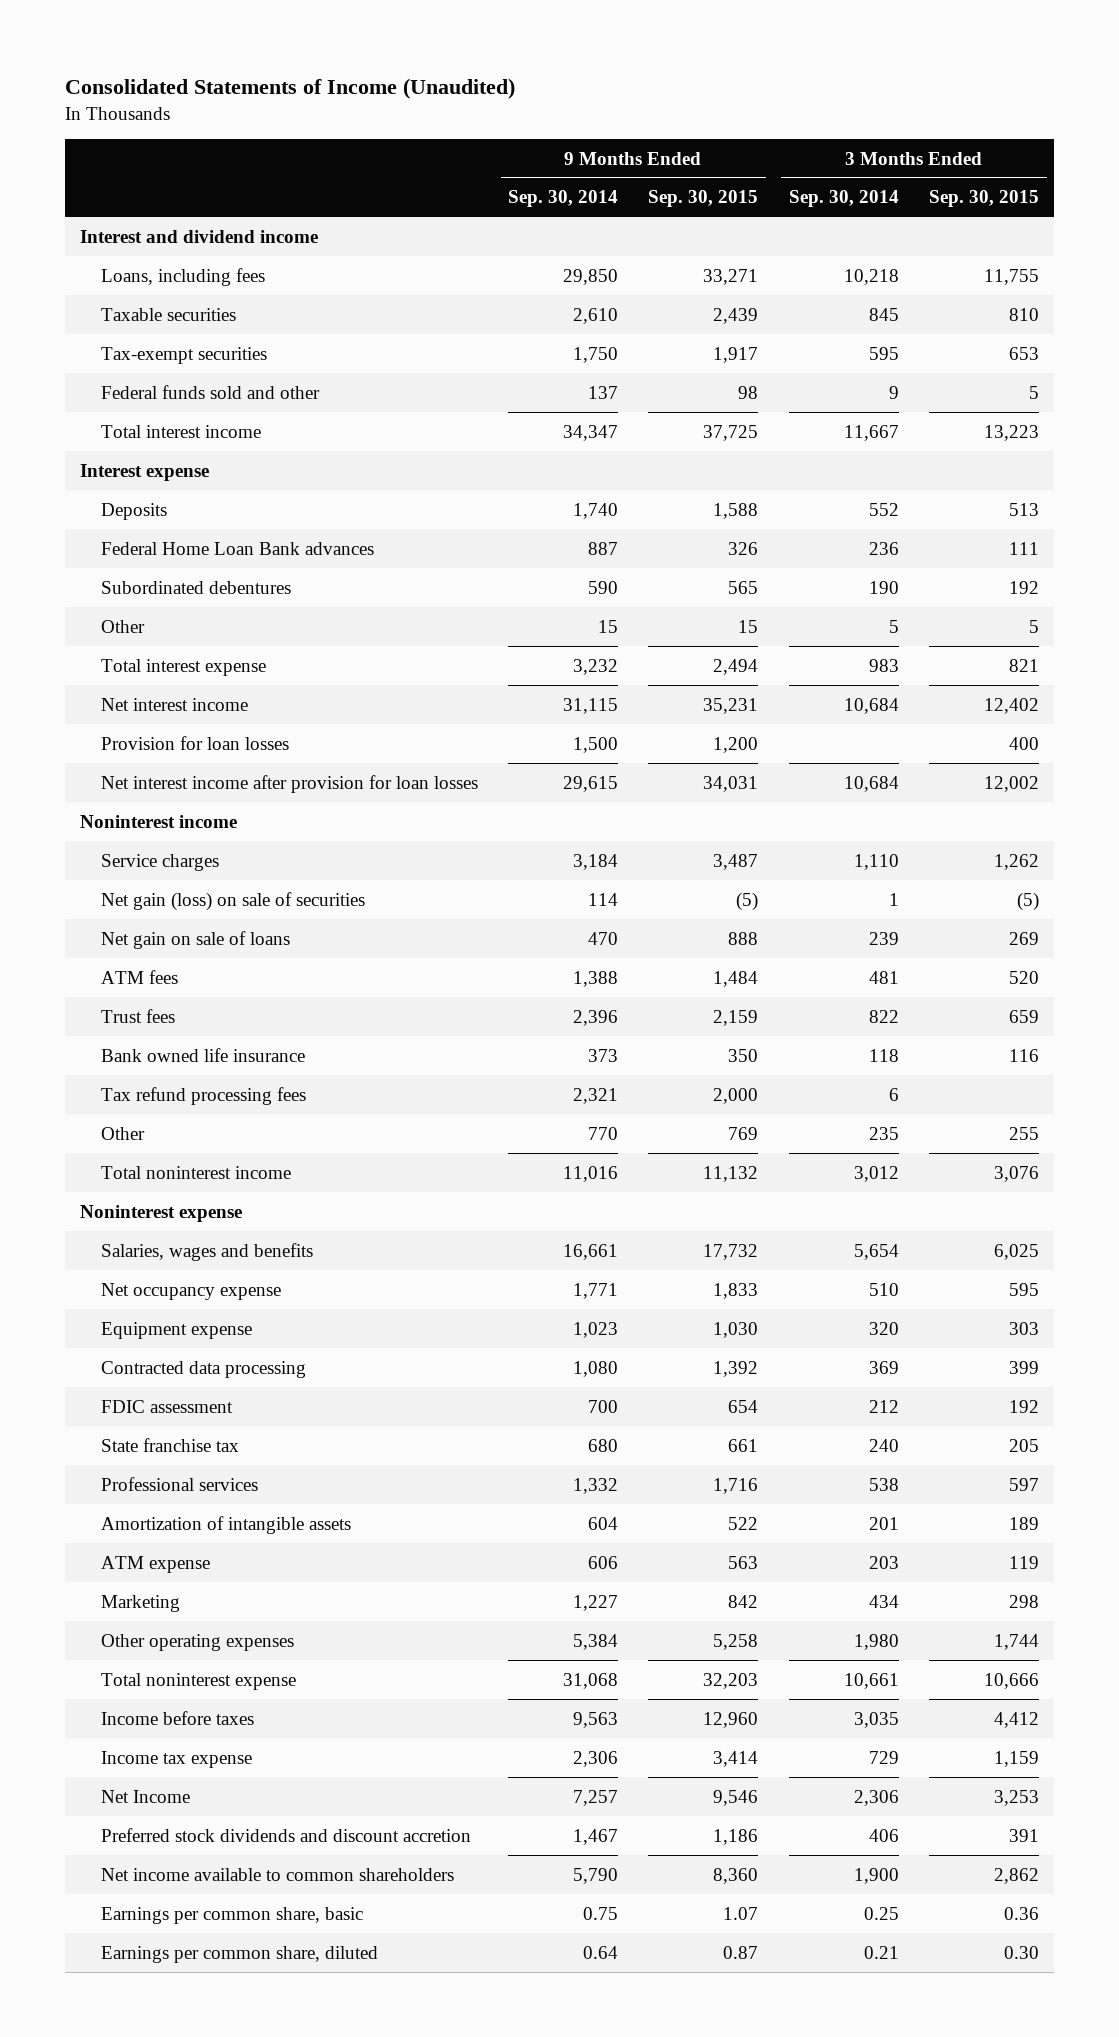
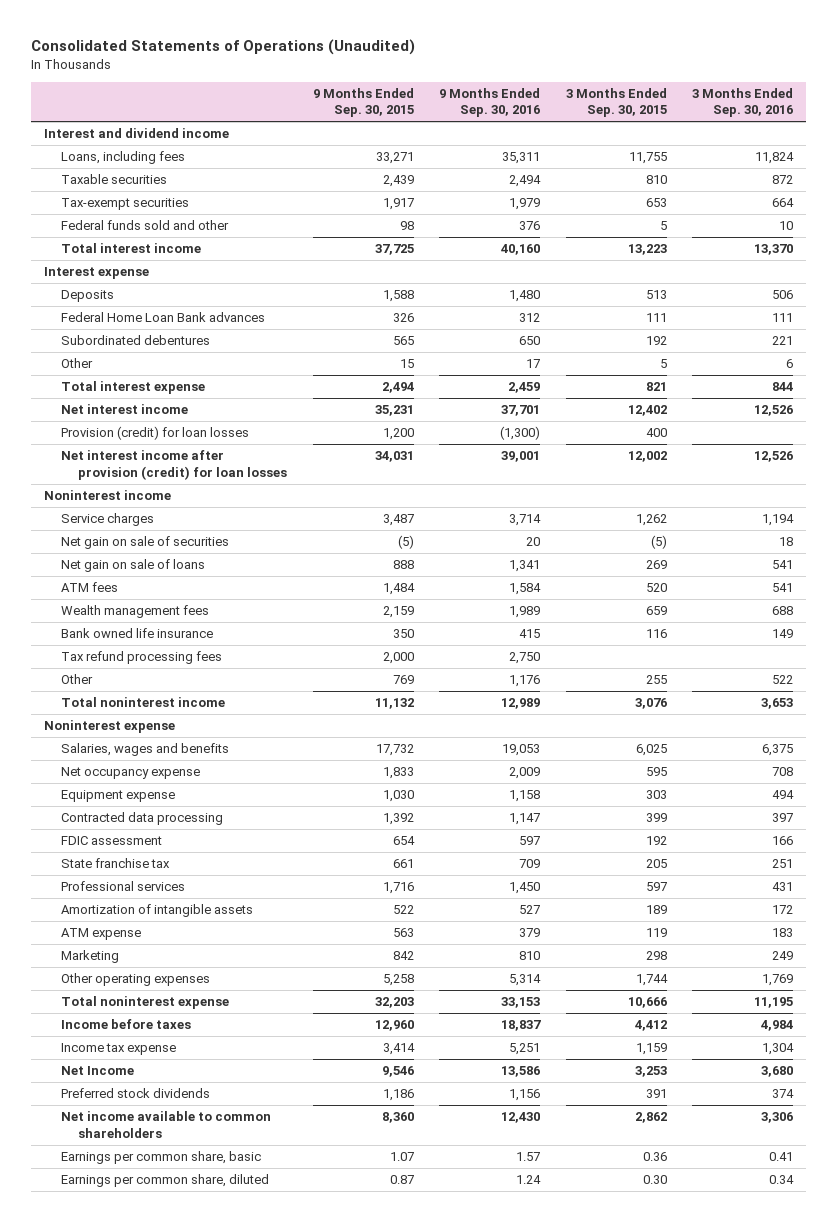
- Consolidated Statements of Income (Unaudited)
+ Consolidated Statements of Operations (Unaudited)
- | 9 Months Ended Sep. 30, 2014 | 9 Months Ended Sep. 30, 2015 | 3 Months Ended Sep. 30, 2014 | 3 Months Ended Sep. 30, 2015
+ | 9 Months Ended Sep. 30, 2015 | 9 Months Ended Sep. 30, 2016 | 3 Months Ended Sep. 30, 2015 | 3 Months Ended Sep. 30, 2016
- Provision for loan losses | 1,500 | 1,200 | | 400
- Net interest income after provision for loan losses | 29,615 | 34,031 | 10,684 | 12,002
+ Provision (credit) for loan losses | 1,200 | (1,300) | 400 |
+ Net interest income after provision (credit) for loan losses | 34,031 | 39,001 | 12,002 | 12,526
- Net gain (loss) on sale of securities | 114 | (5) | 1 | (5)
+ Net gain on sale of securities | (5) | 20 | (5) | 18
- Trust fees | 2,396 | 2,159 | 822 | 659
+ Wealth management fees | 2,159 | 1,989 | 659 | 688
- Preferred stock dividends and discount accretion | 1,467 | 1,186 | 406 | 391
+ Preferred stock dividends | 1,186 | 1,156 | 391 | 374

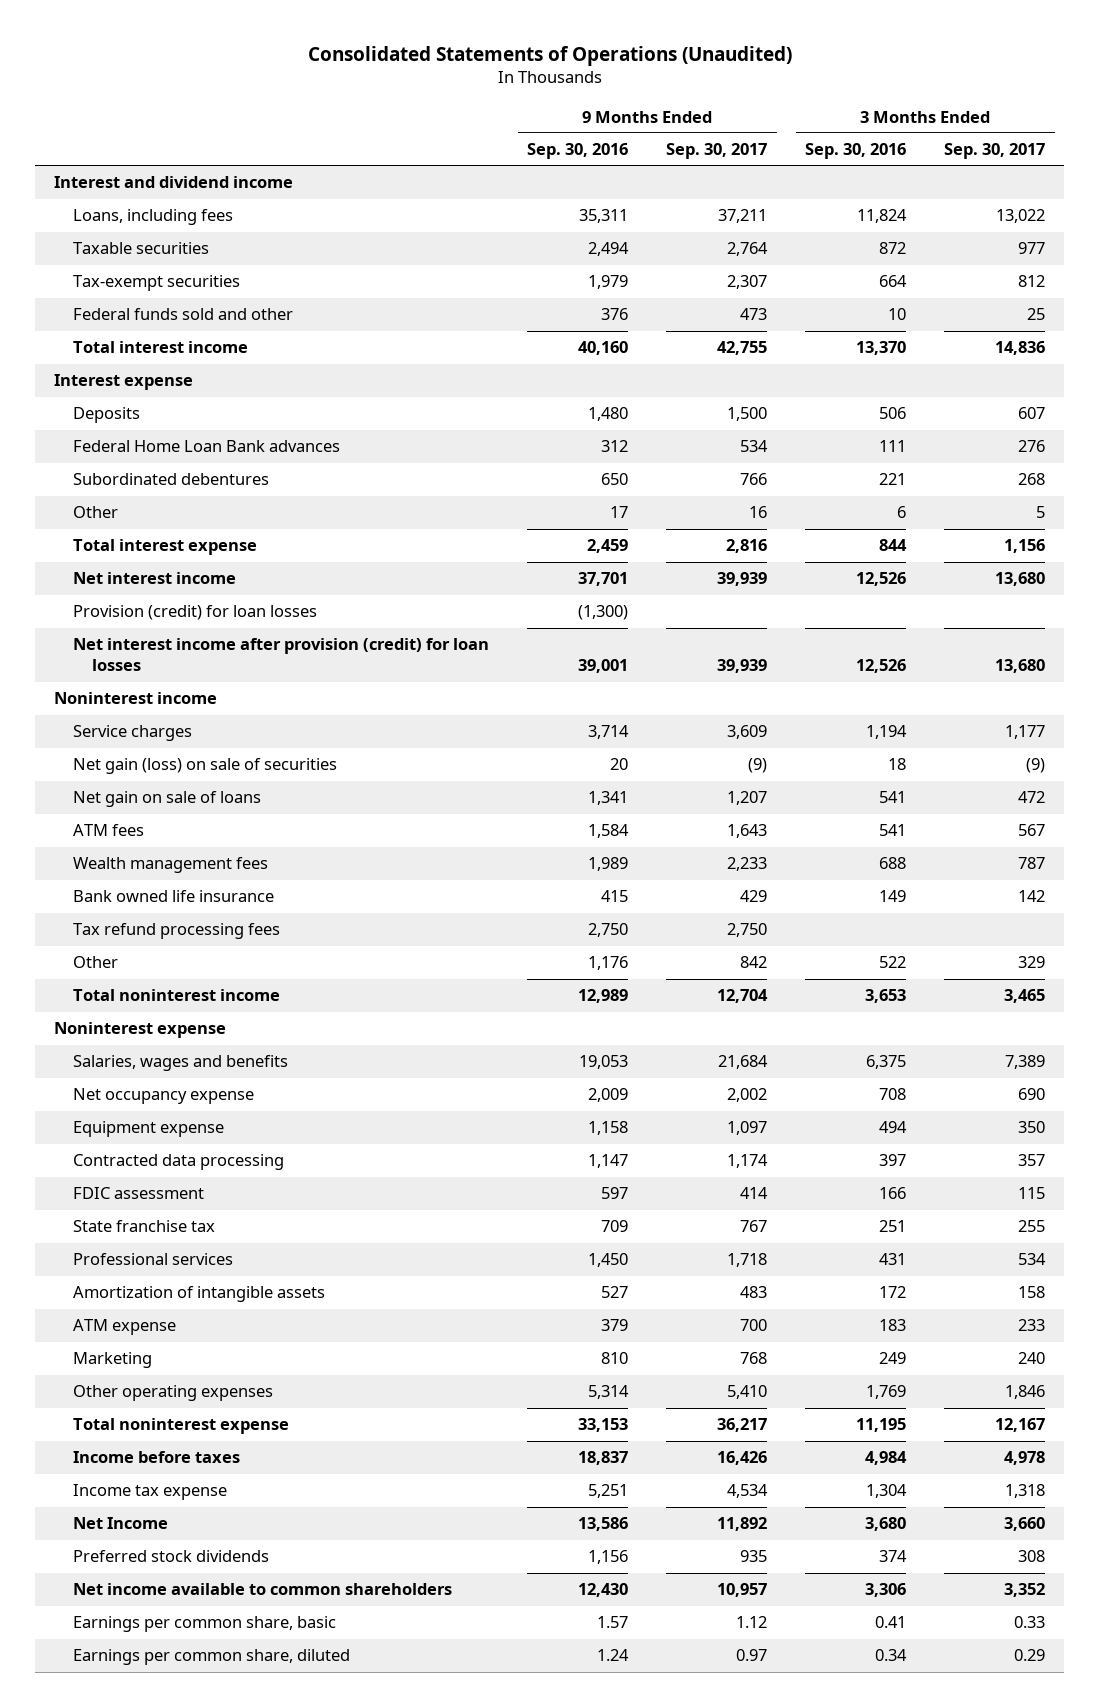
- | 9 Months Ended Sep. 30, 2015 | 9 Months Ended Sep. 30, 2016 | 3 Months Ended Sep. 30, 2015 | 3 Months Ended Sep. 30, 2016
+ | 9 Months Ended Sep. 30, 2016 | 9 Months Ended Sep. 30, 2017 | 3 Months Ended Sep. 30, 2016 | 3 Months Ended Sep. 30, 2017
- Net gain on sale of securities | (5) | 20 | (5) | 18
+ Net gain (loss) on sale of securities | 20 | (9) | 18 | (9)

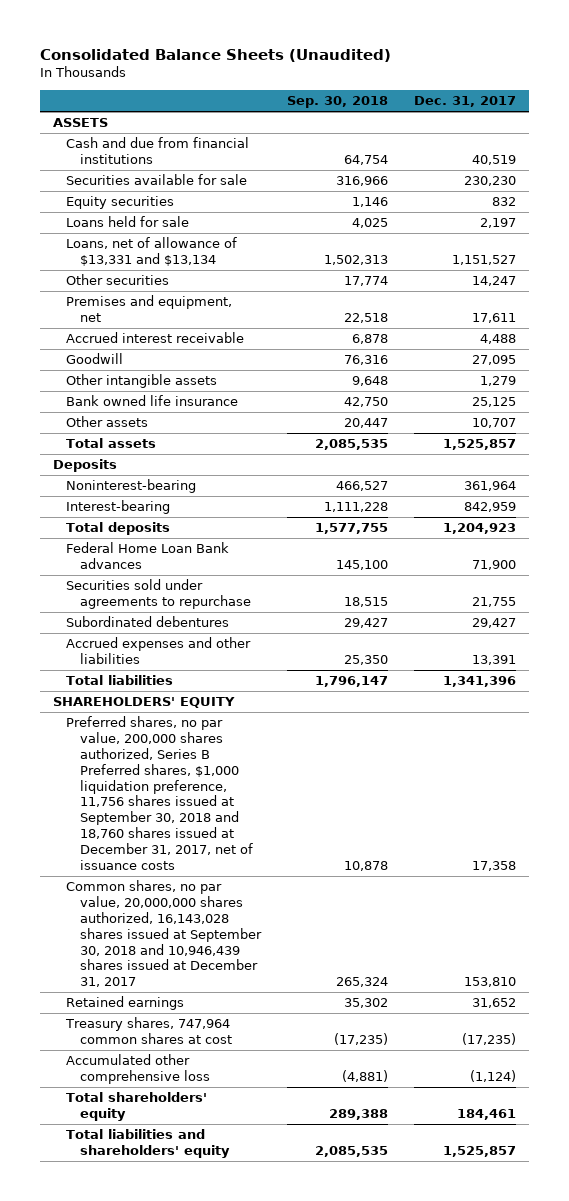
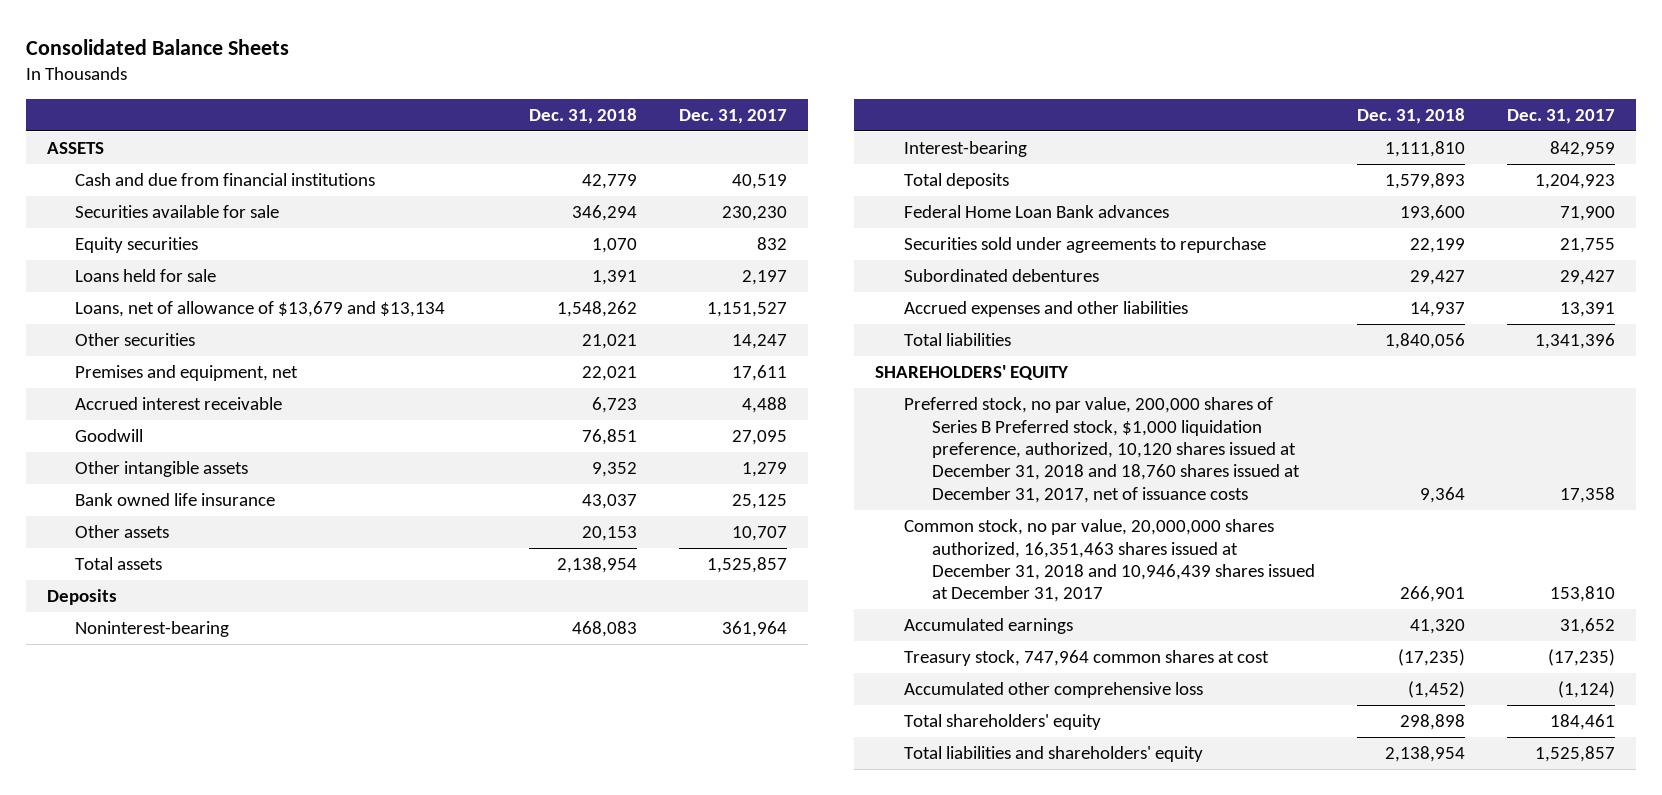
- Consolidated Balance Sheets (Unaudited)
+ Consolidated Balance Sheets
- | Sep. 30, 2018 | Dec. 31, 2017
+ | Dec. 31, 2018 | Dec. 31, 2017
- Loans, net of allowance of $13,331 and $13,134 | 1,502,313 | 1,151,527
+ Loans, net of allowance of $13,679 and $13,134 | 1,548,262 | 1,151,527
- Preferred shares, no par value, 200,000 shares authorized, Series B Preferred shares, $1,000 liquidation preference, 11,756 shares issued at September 30, 2018 and 18,760 shares issued at December 31, 2017, net of issuance costs | 10,878 | 17,358
- Common shares, no par value, 20,000,000 shares authorized, 16,143,028 shares issued at September 30, 2018 and 10,946,439 shares issued at December 31, 2017 | 265,324 | 153,810
- Retained earnings | 35,302 | 31,652
- Treasury shares, 747,964 common shares at cost | (17,235) | (17,235)
+ Preferred stock, no par value, 200,000 shares of Series B Preferred stock, $1,000 liquidation preference, authorized, 10,120 shares issued at December 31, 2018 and 18,760 shares issued at December 31, 2017, net of issuance costs | 9,364 | 17,358
+ Common stock, no par value, 20,000,000 shares authorized, 16,351,463 shares issued at December 31, 2018 and 10,946,439 shares issued at December 31, 2017 | 266,901 | 153,810
+ Accumulated earnings | 41,320 | 31,652
+ Treasury stock, 747,964 common shares at cost | (17,235) | (17,235)

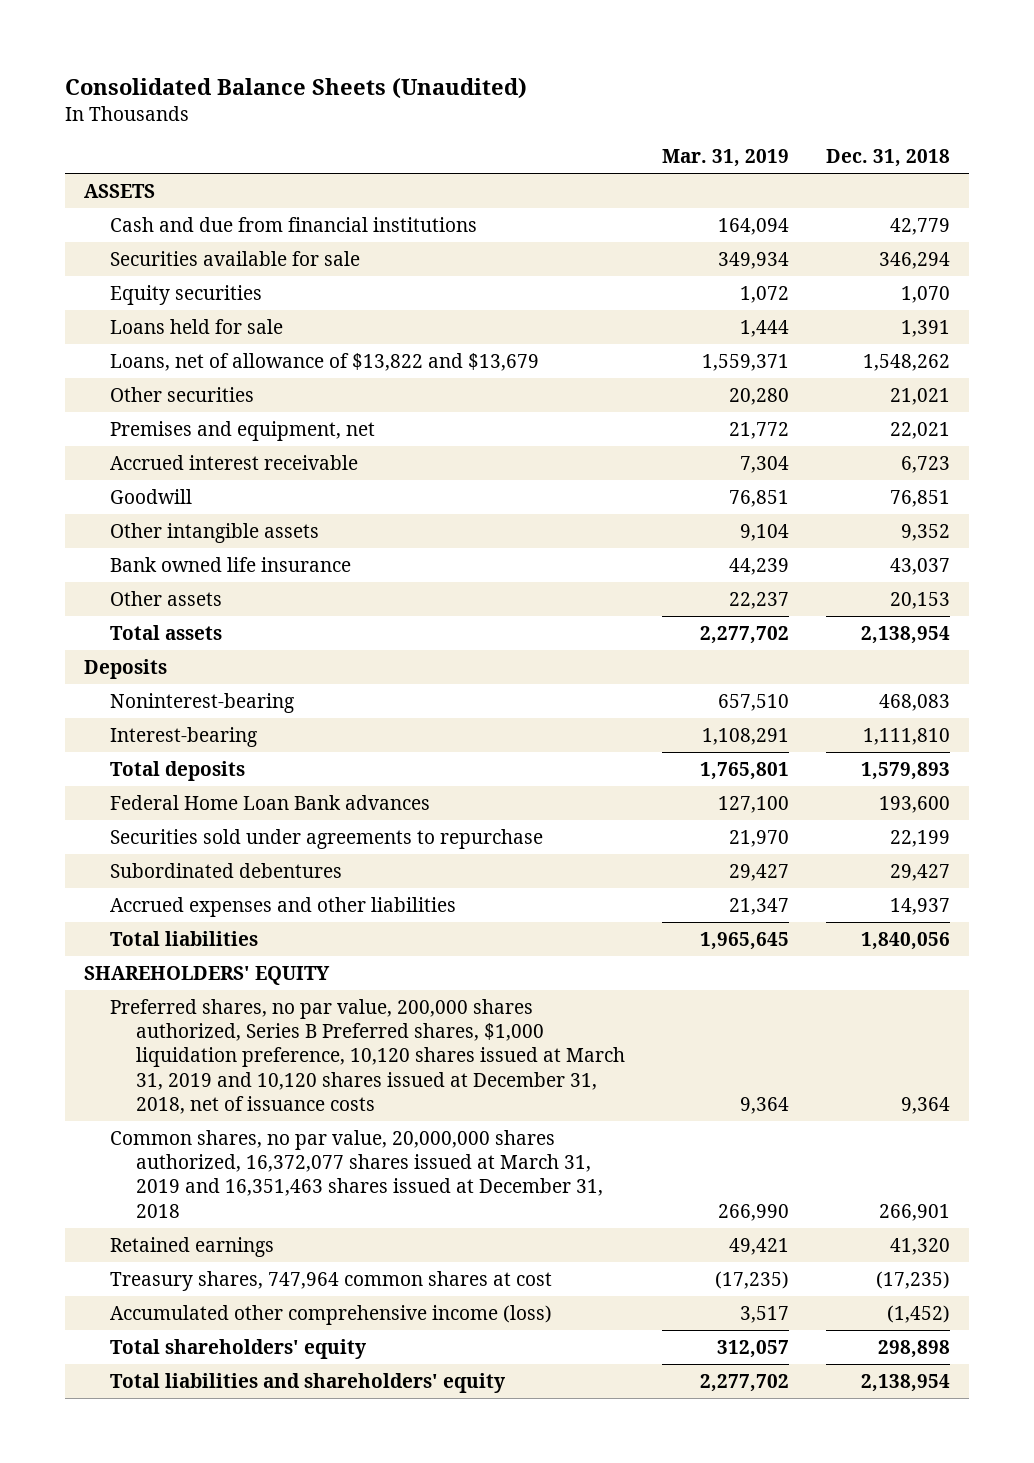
- Consolidated Balance Sheets
+ Consolidated Balance Sheets (Unaudited)
- | Dec. 31, 2018 | Dec. 31, 2017
+ | Mar. 31, 2019 | Dec. 31, 2018
- Loans, net of allowance of $13,679 and $13,134 | 1,548,262 | 1,151,527
+ Loans, net of allowance of $13,822 and $13,679 | 1,559,371 | 1,548,262
- Preferred stock, no par value, 200,000 shares of Series B Preferred stock, $1,000 liquidation preference, authorized, 10,120 shares issued at December 31, 2018 and 18,760 shares issued at December 31, 2017, net of issuance costs | 9,364 | 17,358
- Common stock, no par value, 20,000,000 shares authorized, 16,351,463 shares issued at December 31, 2018 and 10,946,439 shares issued at December 31, 2017 | 266,901 | 153,810
- Accumulated earnings | 41,320 | 31,652
- Treasury stock, 747,964 common shares at cost | (17,235) | (17,235)
- Accumulated other comprehensive loss | (1,452) | (1,124)
+ Preferred shares, no par value, 200,000 shares authorized, Series B Preferred shares, $1,000 liquidation preference, 10,120 shares issued at March 31, 2019 and 10,120 shares issued at December 31, 2018, net of issuance costs | 9,364 | 9,364
+ Common shares, no par value, 20,000,000 shares authorized, 16,372,077 shares issued at March 31, 2019 and 16,351,463 shares issued at December 31, 2018 | 266,990 | 266,901
+ Retained earnings | 49,421 | 41,320
+ Treasury shares, 747,964 common shares at cost | (17,235) | (17,235)
+ Accumulated other comprehensive income (loss) | 3,517 | (1,452)

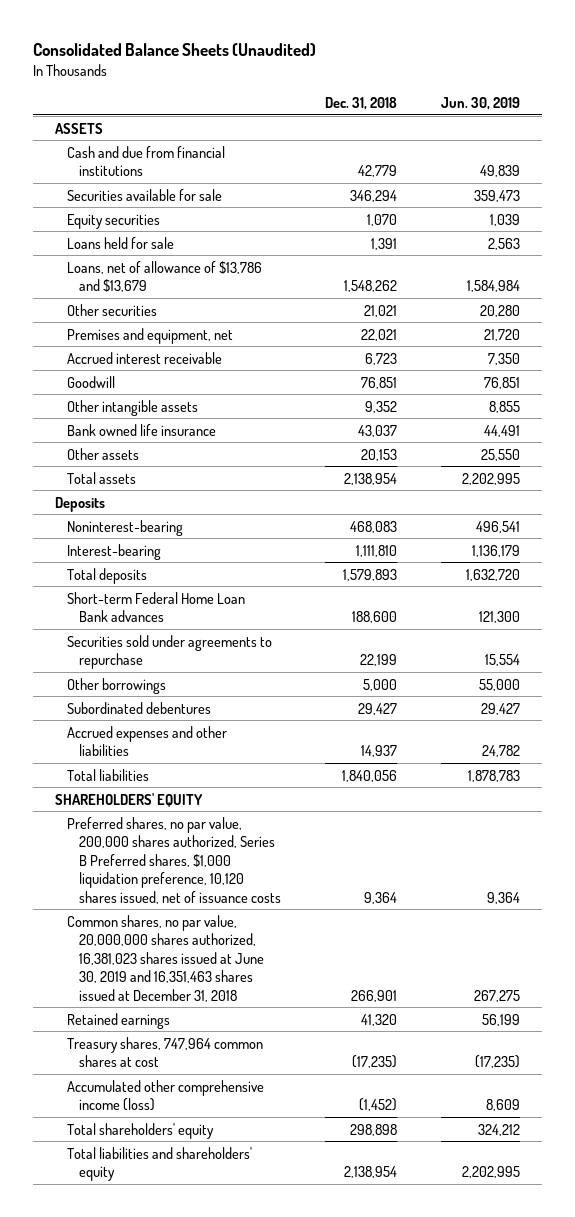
- | Mar. 31, 2019 | Dec. 31, 2018
+ | Dec. 31, 2018 | Jun. 30, 2019
- Loans, net of allowance of $13,822 and $13,679 | 1,559,371 | 1,548,262
+ Loans, net of allowance of $13,786 and $13,679 | 1,548,262 | 1,584,984
- Federal Home Loan Bank advances | 127,100 | 193,600
+ Short-term Federal Home Loan Bank advances | 188,600 | 121,300
+ Other borrowings | 5,000 | 55,000
- Preferred shares, no par value, 200,000 shares authorized, Series B Preferred shares, $1,000 liquidation preference, 10,120 shares issued at March 31, 2019 and 10,120 shares issued at December 31, 2018, net of issuance costs | 9,364 | 9,364
- Common shares, no par value, 20,000,000 shares authorized, 16,372,077 shares issued at March 31, 2019 and 16,351,463 shares issued at December 31, 2018 | 266,990 | 266,901
+ Preferred shares, no par value, 200,000 shares authorized, Series B Preferred shares, $1,000 liquidation preference, 10,120 shares issued, net of issuance costs | 9,364 | 9,364
+ Common shares, no par value, 20,000,000 shares authorized, 16,381,023 shares issued at June 30, 2019 and 16,351,463 shares issued at December 31, 2018 | 266,901 | 267,275

